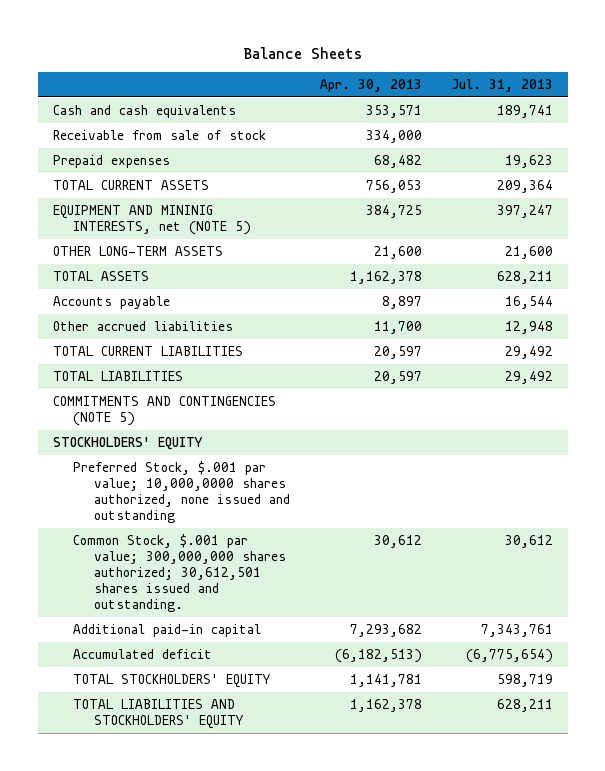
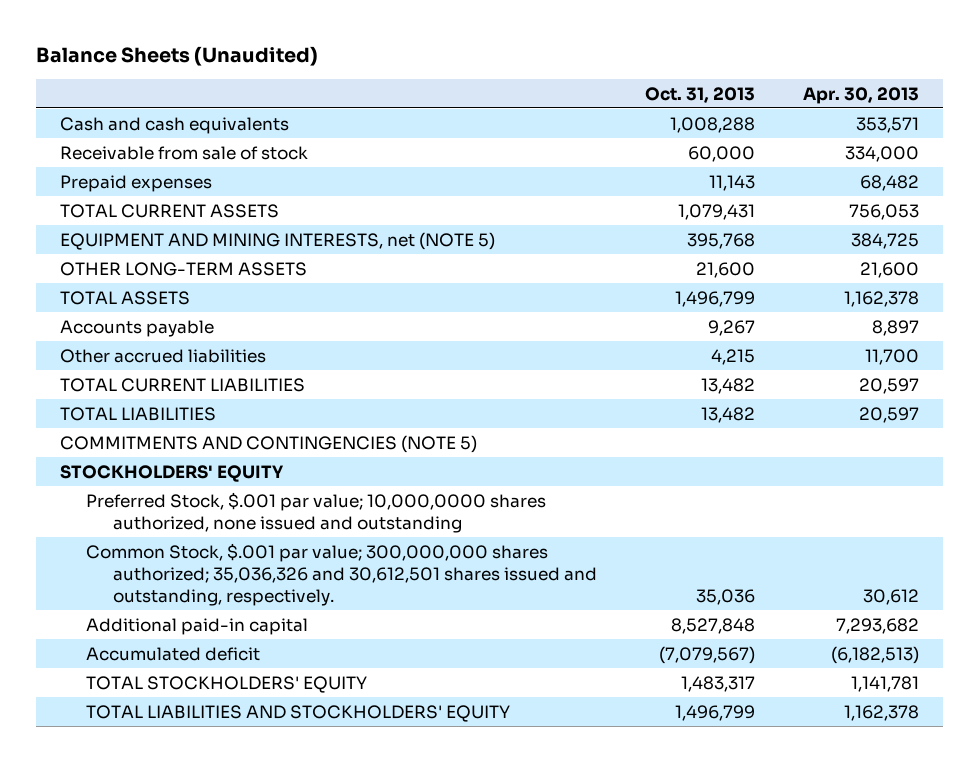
- Balance Sheets
+ Balance Sheets (Unaudited)
- | Apr. 30, 2013 | Jul. 31, 2013
+ | Oct. 31, 2013 | Apr. 30, 2013
- EQUIPMENT AND MININIG INTERESTS, net (NOTE 5) | 384,725 | 397,247
+ EQUIPMENT AND MINING INTERESTS, net (NOTE 5) | 395,768 | 384,725
- Common Stock, $.001 par value; 300,000,000 shares authorized; 30,612,501 shares issued and outstanding. | 30,612 | 30,612
+ Common Stock, $.001 par value; 300,000,000 shares authorized; 35,036,326 and 30,612,501 shares issued and outstanding, respectively. | 35,036 | 30,612

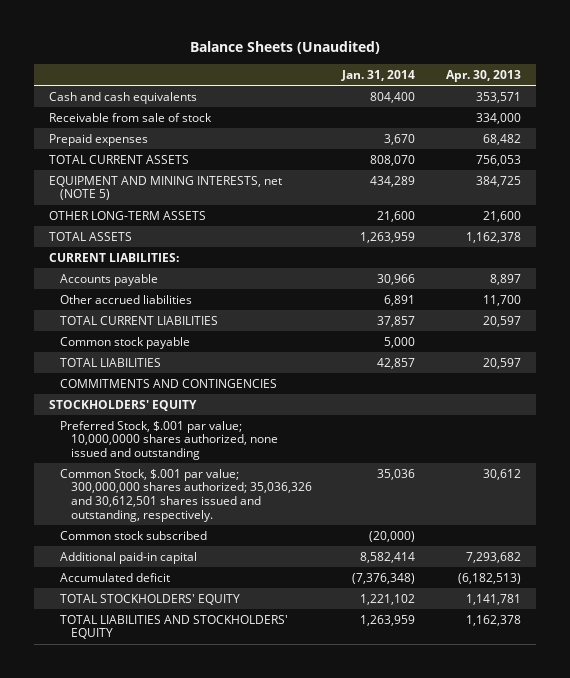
- | Oct. 31, 2013 | Apr. 30, 2013
+ | Jan. 31, 2014 | Apr. 30, 2013
+ CURRENT LIABILITIES:
+ Common stock payable | 5,000 |
- COMMITMENTS AND CONTINGENCIES (NOTE 5)
+ COMMITMENTS AND CONTINGENCIES
+ Common stock subscribed | (20,000) |

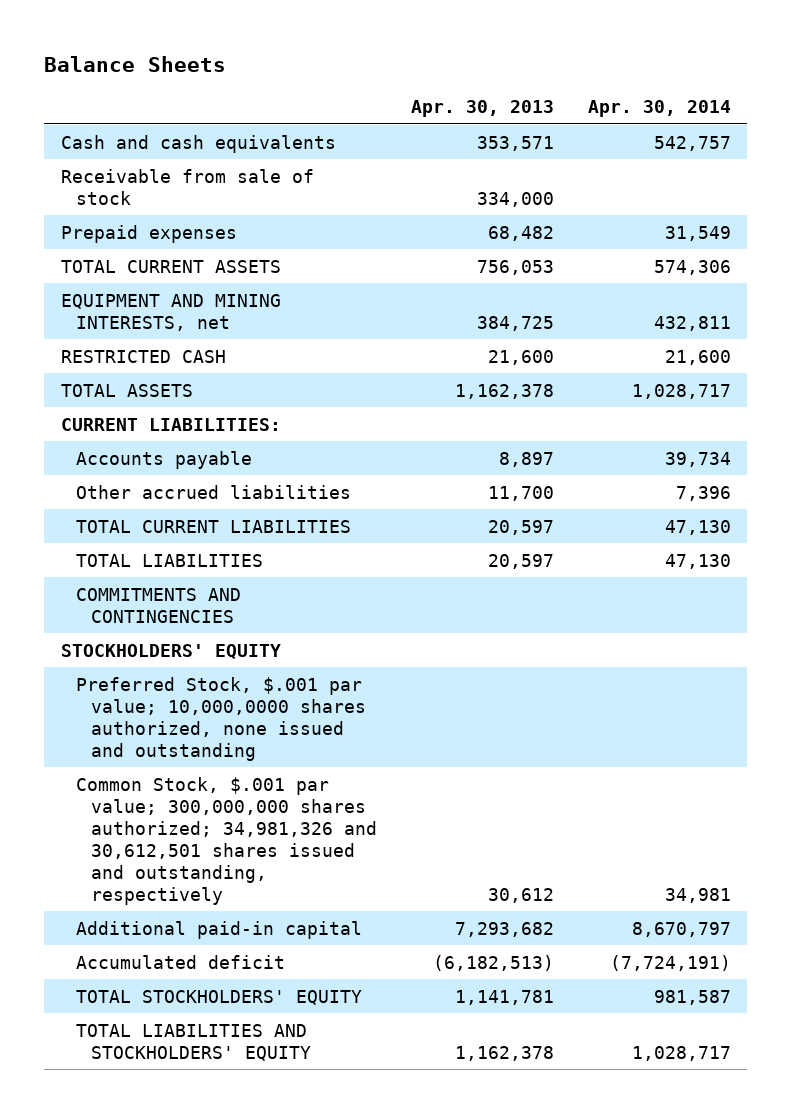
- Balance Sheets (Unaudited)
+ Balance Sheets
- | Jan. 31, 2014 | Apr. 30, 2013
+ | Apr. 30, 2013 | Apr. 30, 2014
- EQUIPMENT AND MINING INTERESTS, net (NOTE 5) | 434,289 | 384,725
- OTHER LONG-TERM ASSETS | 21,600 | 21,600
+ EQUIPMENT AND MINING INTERESTS, net | 384,725 | 432,811
+ RESTRICTED CASH | 21,600 | 21,600
- Common stock payable | 5,000 |
- Common Stock, $.001 par value; 300,000,000 shares authorized; 35,036,326 and 30,612,501 shares issued and outstanding, respectively. | 35,036 | 30,612
- Common stock subscribed | (20,000) |
+ Common Stock, $.001 par value; 300,000,000 shares authorized; 34,981,326 and 30,612,501 shares issued and outstanding, respectively | 30,612 | 34,981

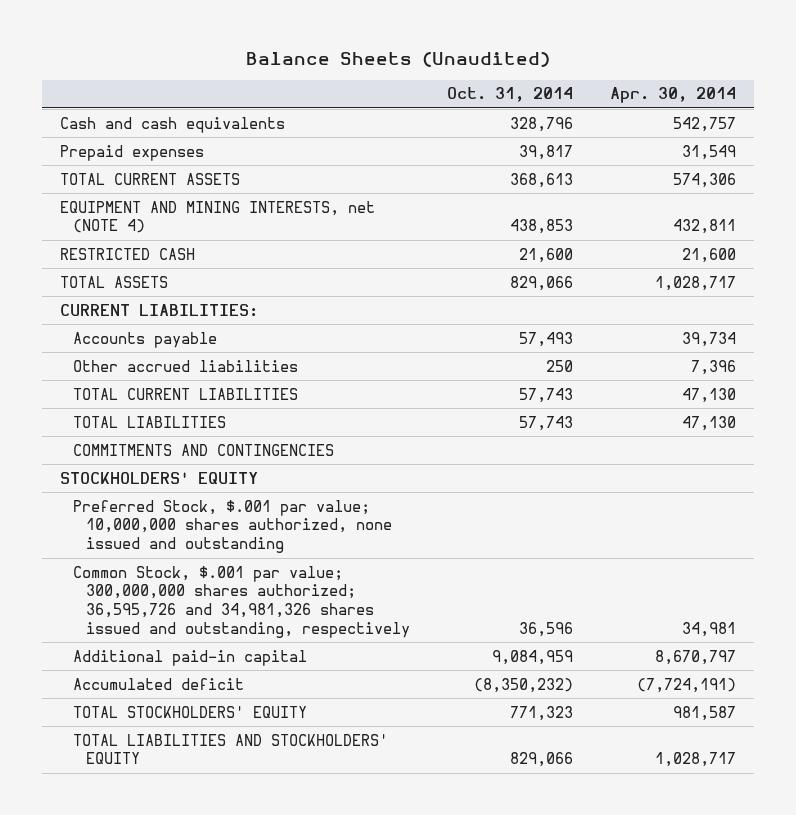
- Balance Sheets
+ Balance Sheets (Unaudited)
- | Apr. 30, 2013 | Apr. 30, 2014
+ | Oct. 31, 2014 | Apr. 30, 2014
- Receivable from sale of stock | 334,000 |
- EQUIPMENT AND MINING INTERESTS, net | 384,725 | 432,811
+ EQUIPMENT AND MINING INTERESTS, net (NOTE 4) | 438,853 | 432,811
- Preferred Stock, $.001 par value; 10,000,0000 shares authorized, none issued and outstanding
- Common Stock, $.001 par value; 300,000,000 shares authorized; 34,981,326 and 30,612,501 shares issued and outstanding, respectively | 30,612 | 34,981
+ Preferred Stock, $.001 par value; 10,000,000 shares authorized, none issued and outstanding
+ Common Stock, $.001 par value; 300,000,000 shares authorized; 36,595,726 and 34,981,326 shares issued and outstanding, respectively | 36,596 | 34,981

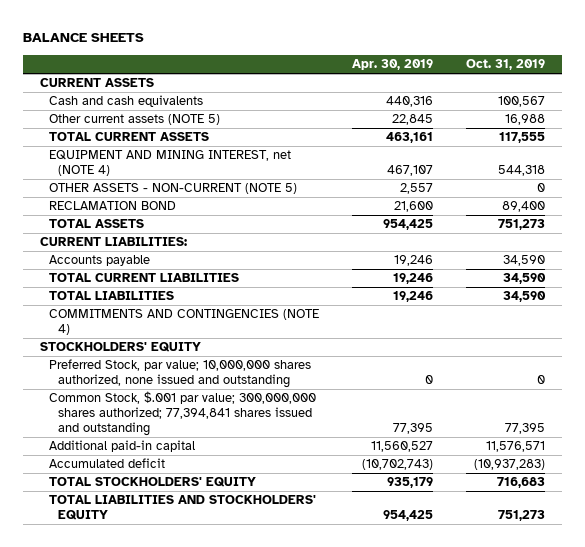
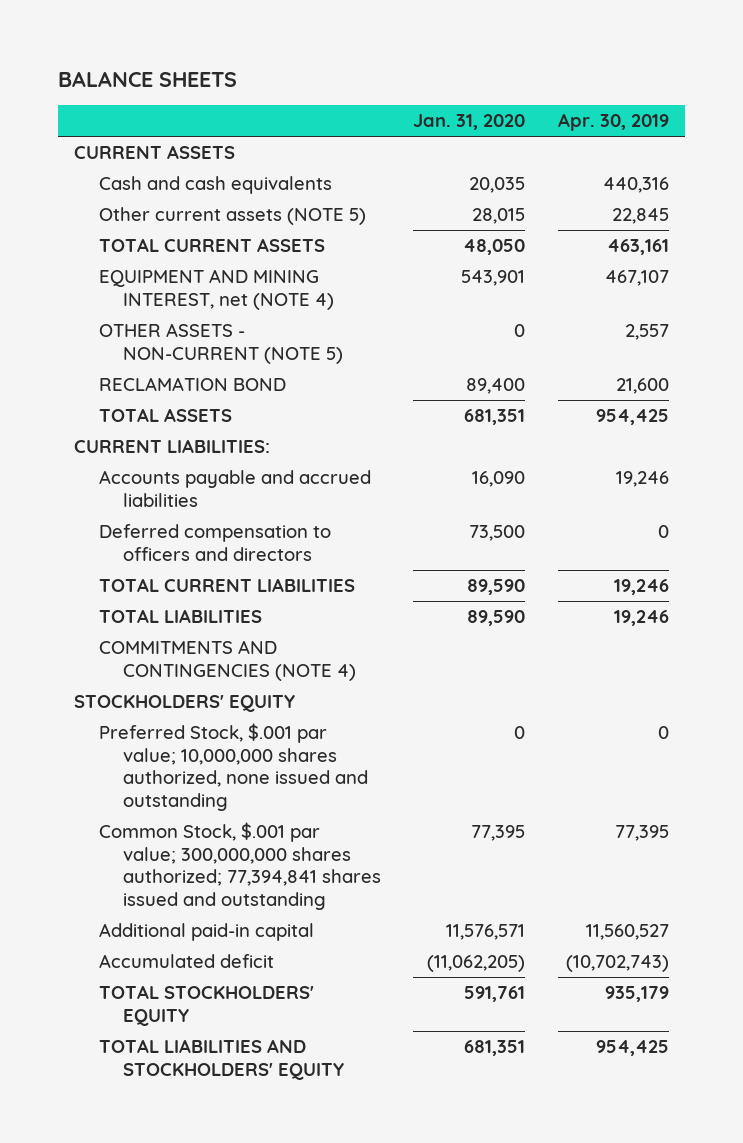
- | Apr. 30, 2019 | Oct. 31, 2019
+ | Jan. 31, 2020 | Apr. 30, 2019
- Accounts payable | 19,246 | 34,590
+ Accounts payable and accrued liabilities | 16,090 | 19,246
+ Deferred compensation to officers and directors | 73,500 | 0
- Preferred Stock, par value; 10,000,000 shares authorized, none issued and outstanding | 0 | 0
+ Preferred Stock, $.001 par value; 10,000,000 shares authorized, none issued and outstanding | 0 | 0

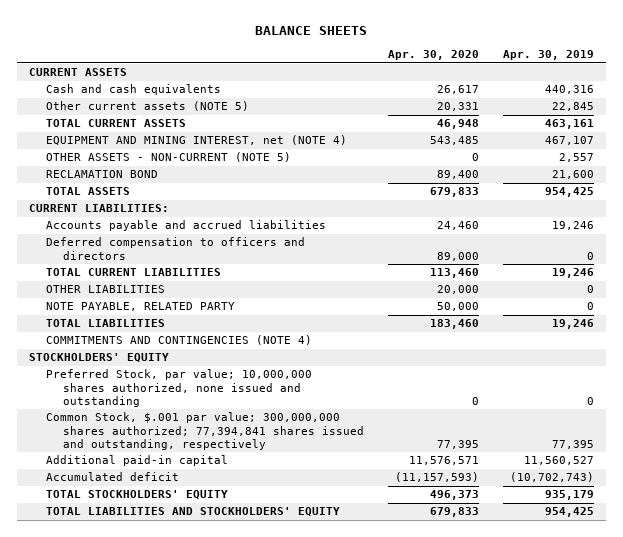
- | Jan. 31, 2020 | Apr. 30, 2019
+ | Apr. 30, 2020 | Apr. 30, 2019
+ OTHER LIABILITIES | 20,000 | 0
+ NOTE PAYABLE, RELATED PARTY | 50,000 | 0
- Preferred Stock, $.001 par value; 10,000,000 shares authorized, none issued and outstanding | 0 | 0
- Common Stock, $.001 par value; 300,000,000 shares authorized; 77,394,841 shares issued and outstanding | 77,395 | 77,395
+ Preferred Stock, par value; 10,000,000 shares authorized, none issued and outstanding | 0 | 0
+ Common Stock, $.001 par value; 300,000,000 shares authorized; 77,394,841 shares issued and outstanding, respectively | 77,395 | 77,395

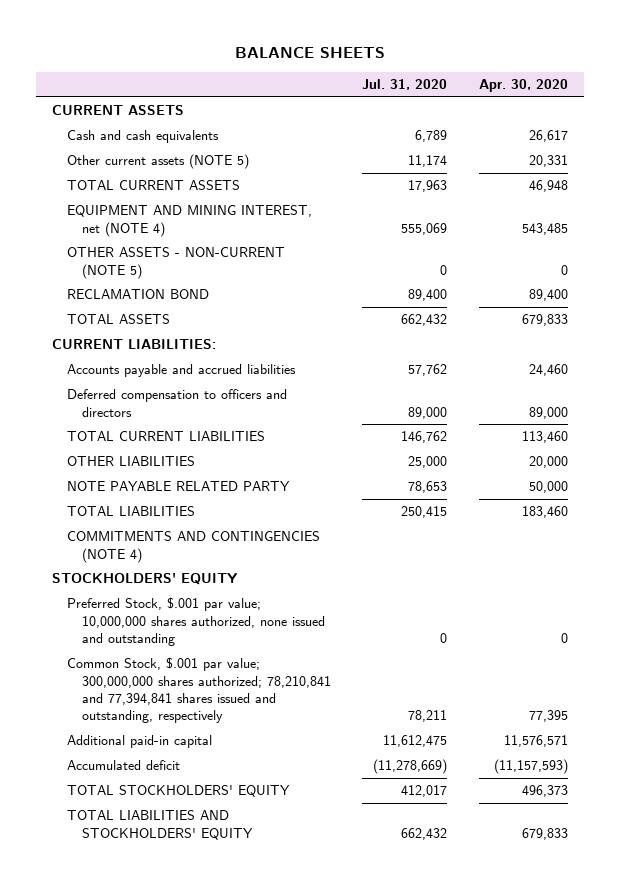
- | Apr. 30, 2020 | Apr. 30, 2019
+ | Jul. 31, 2020 | Apr. 30, 2020
- NOTE PAYABLE, RELATED PARTY | 50,000 | 0
+ NOTE PAYABLE RELATED PARTY | 78,653 | 50,000
- Preferred Stock, par value; 10,000,000 shares authorized, none issued and outstanding | 0 | 0
- Common Stock, $.001 par value; 300,000,000 shares authorized; 77,394,841 shares issued and outstanding, respectively | 77,395 | 77,395
+ Preferred Stock, $.001 par value; 10,000,000 shares authorized, none issued and outstanding | 0 | 0
+ Common Stock, $.001 par value; 300,000,000 shares authorized; 78,210,841 and 77,394,841 shares issued and outstanding, respectively | 78,211 | 77,395

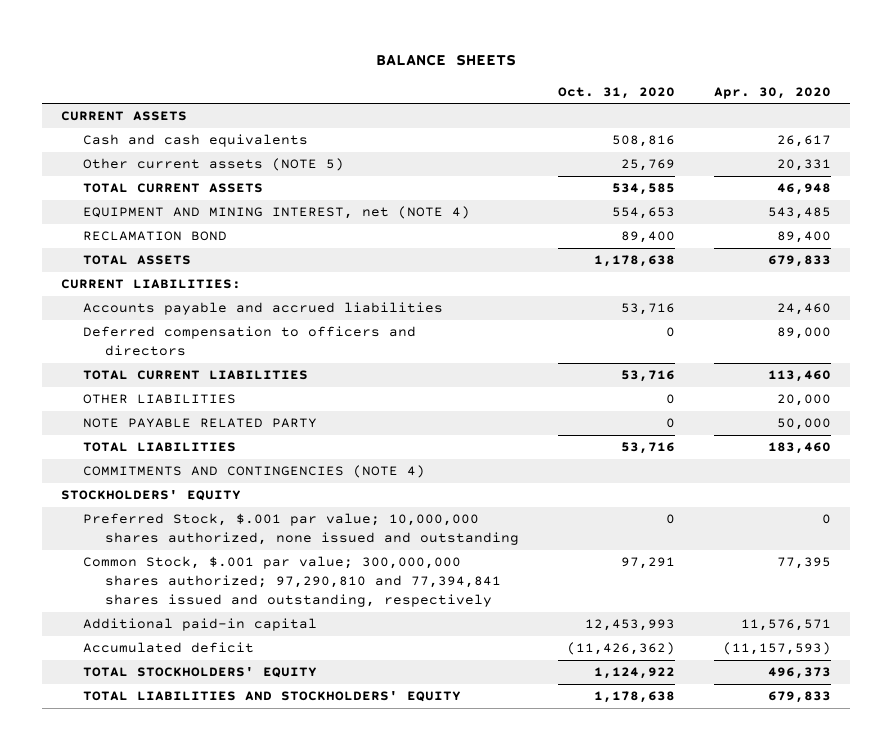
- | Jul. 31, 2020 | Apr. 30, 2020
+ | Oct. 31, 2020 | Apr. 30, 2020
- OTHER ASSETS - NON-CURRENT (NOTE 5) | 0 | 0
- Common Stock, $.001 par value; 300,000,000 shares authorized; 78,210,841 and 77,394,841 shares issued and outstanding, respectively | 78,211 | 77,395
+ Common Stock, $.001 par value; 300,000,000 shares authorized; 97,290,810 and 77,394,841 shares issued and outstanding, respectively | 97,291 | 77,395

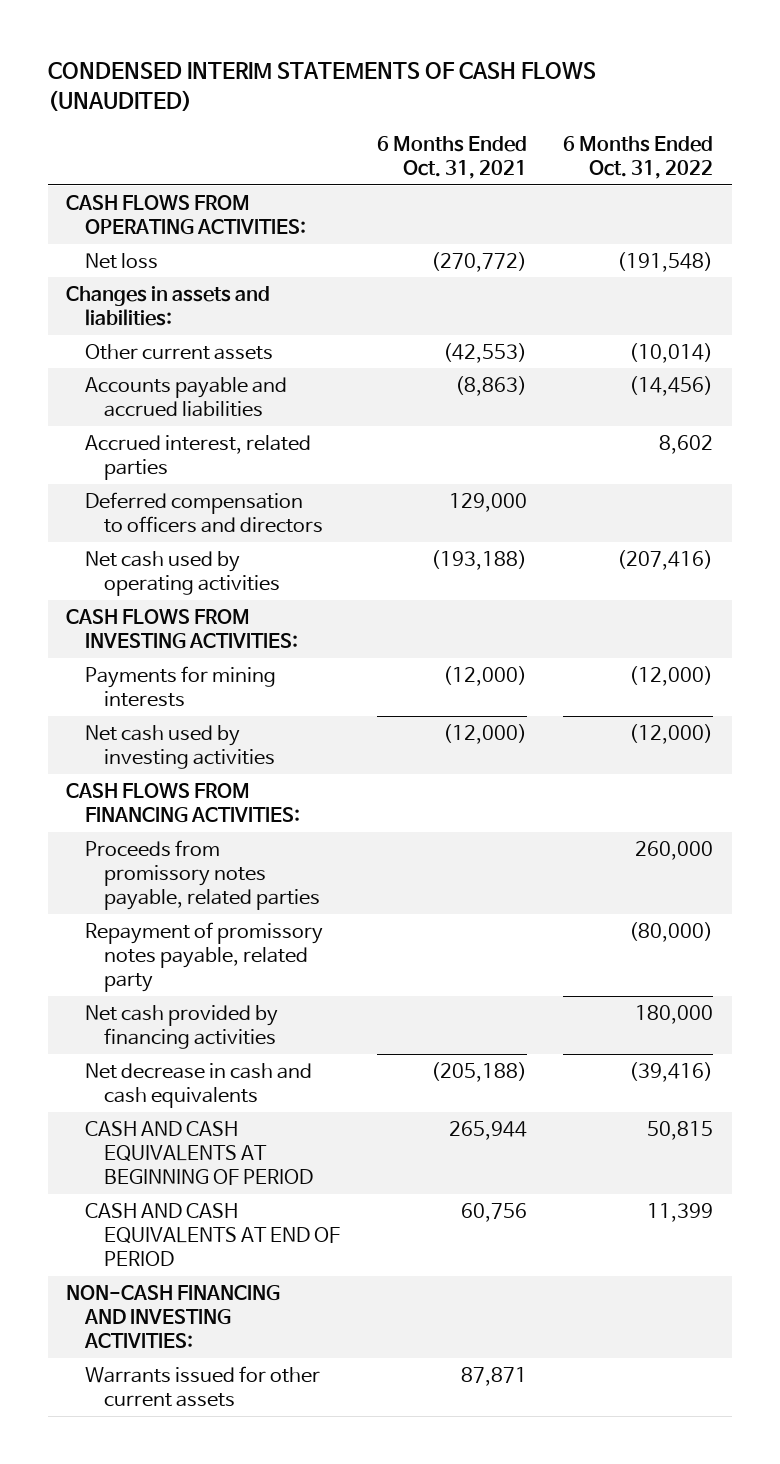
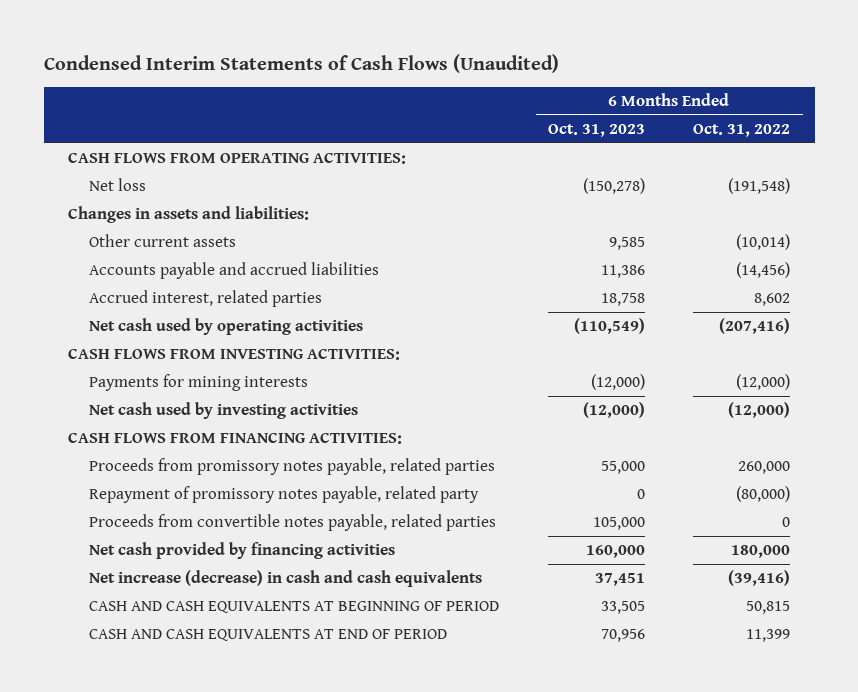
- CONDENSED INTERIM STATEMENTS OF CASH FLOWS (UNAUDITED)
+ Condensed Interim Statements of Cash Flows (Unaudited)
- | 6 Months Ended Oct. 31, 2021 | 6 Months Ended Oct. 31, 2022
+ | 6 Months Ended Oct. 31, 2023 | 6 Months Ended Oct. 31, 2022
- Deferred compensation to officers and directors | 129,000 |
+ Proceeds from convertible notes payable, related parties | 105,000 | 0
- Net decrease in cash and cash equivalents | (205,188) | (39,416)
+ Net increase (decrease) in cash and cash equivalents | 37,451 | (39,416)
- NON-CASH FINANCING AND INVESTING ACTIVITIES:
- Warrants issued for other current assets | 87,871 |

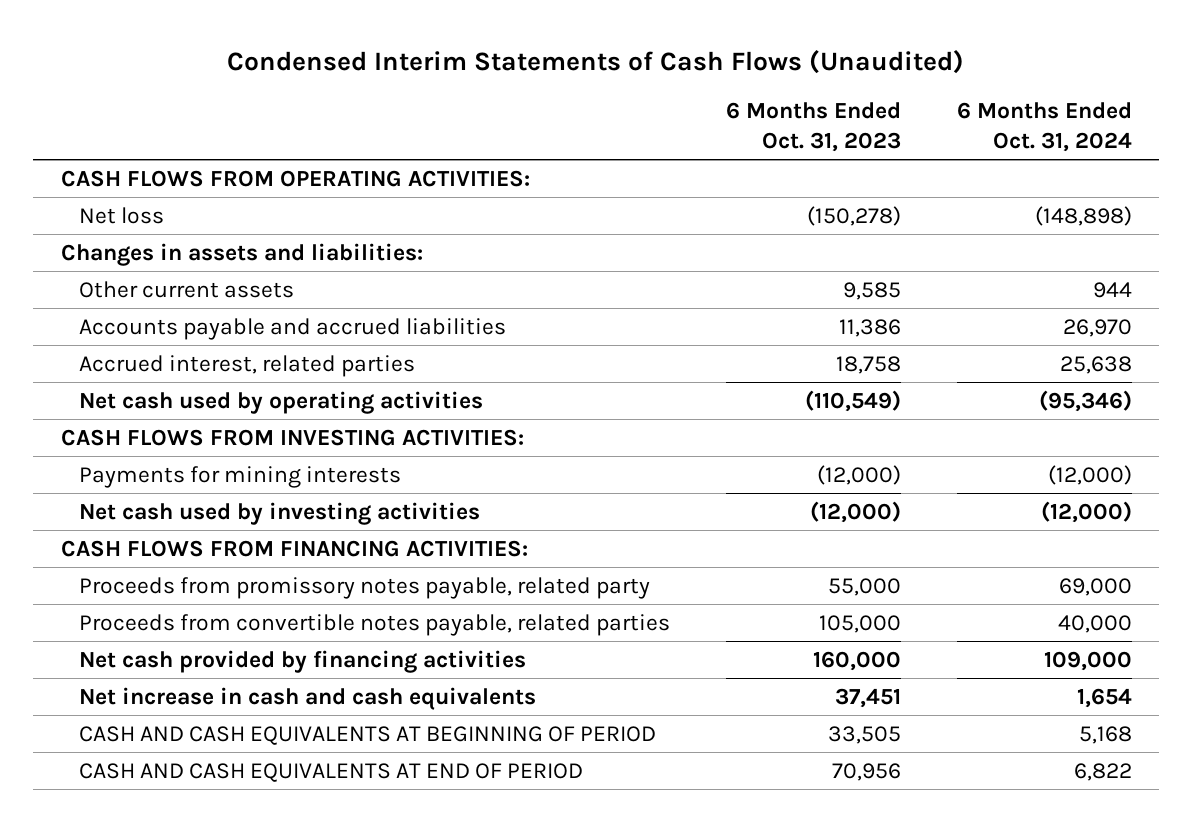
- | 6 Months Ended Oct. 31, 2023 | 6 Months Ended Oct. 31, 2022
+ | 6 Months Ended Oct. 31, 2023 | 6 Months Ended Oct. 31, 2024
- Proceeds from promissory notes payable, related parties | 55,000 | 260,000
- Repayment of promissory notes payable, related party | 0 | (80,000)
+ Proceeds from promissory notes payable, related party | 55,000 | 69,000
- Net increase (decrease) in cash and cash equivalents | 37,451 | (39,416)
+ Net increase in cash and cash equivalents | 37,451 | 1,654

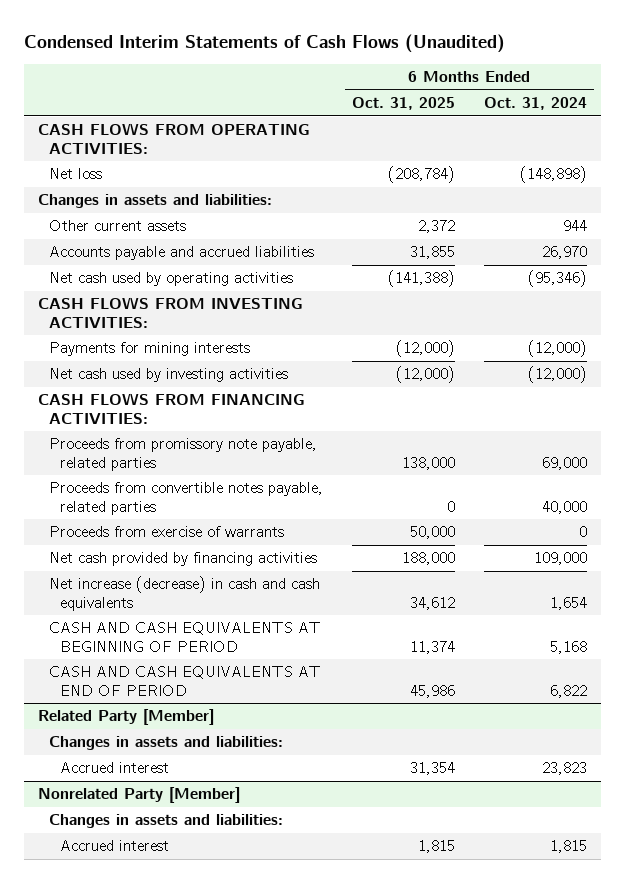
- | 6 Months Ended Oct. 31, 2023 | 6 Months Ended Oct. 31, 2024
+ | 6 Months Ended Oct. 31, 2025 | 6 Months Ended Oct. 31, 2024
- Accrued interest, related parties | 18,758 | 25,638
- Proceeds from promissory notes payable, related party | 55,000 | 69,000
+ Proceeds from promissory note payable, related parties | 138,000 | 69,000
+ Proceeds from exercise of warrants | 50,000 | 0
- Net increase in cash and cash equivalents | 37,451 | 1,654
+ Net increase (decrease) in cash and cash equivalents | 34,612 | 1,654
+ Related Party [Member]
+ Changes in assets and liabilities:
+ Accrued interest | 31,354 | 23,823
+ Nonrelated Party [Member]
+ Changes in assets and liabilities:
+ Accrued interest | 1,815 | 1,815

